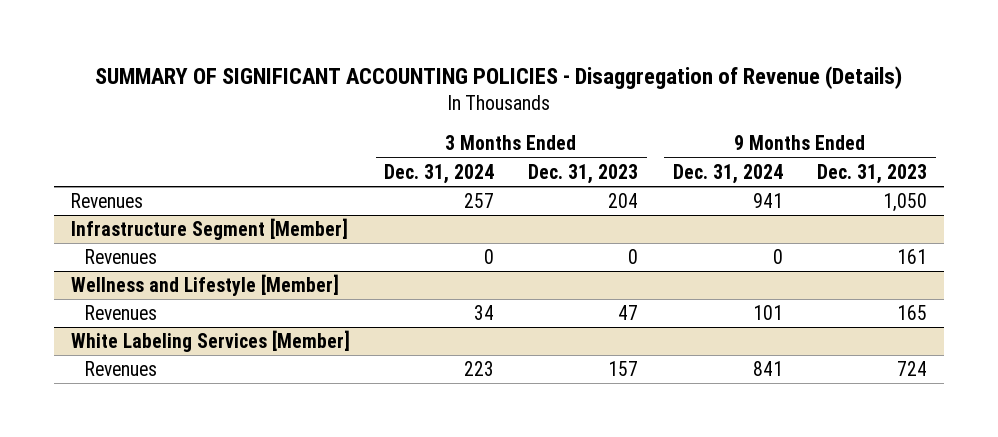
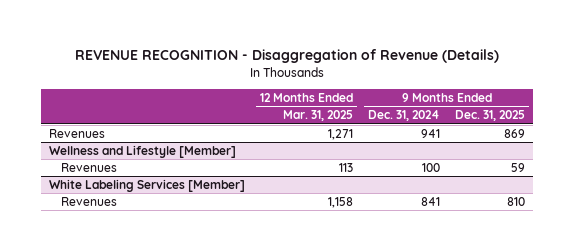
- SUMMARY OF SIGNIFICANT ACCOUNTING POLICIES - Disaggregation of Revenue (Details)
+ REVENUE RECOGNITION - Disaggregation of Revenue (Details)
- | 3 Months Ended Dec. 31, 2024 | 3 Months Ended Dec. 31, 2023 | 9 Months Ended Dec. 31, 2024 | 9 Months Ended Dec. 31, 2023
+ | 12 Months Ended Mar. 31, 2025 | 9 Months Ended Dec. 31, 2024 | 9 Months Ended Dec. 31, 2025
- Infrastructure Segment [Member]
- Revenues | 0 | 0 | 0 | 161
@ Wellness and Lifestyle [Member]
- Revenues | 34 | 47 | 101 | 165
+ Revenues | 113 | 100 | 59

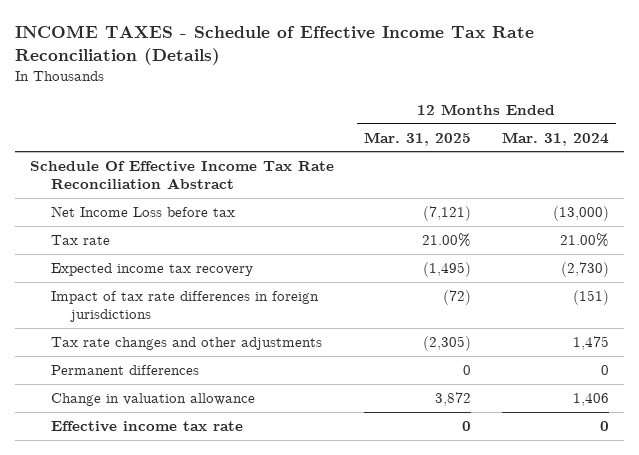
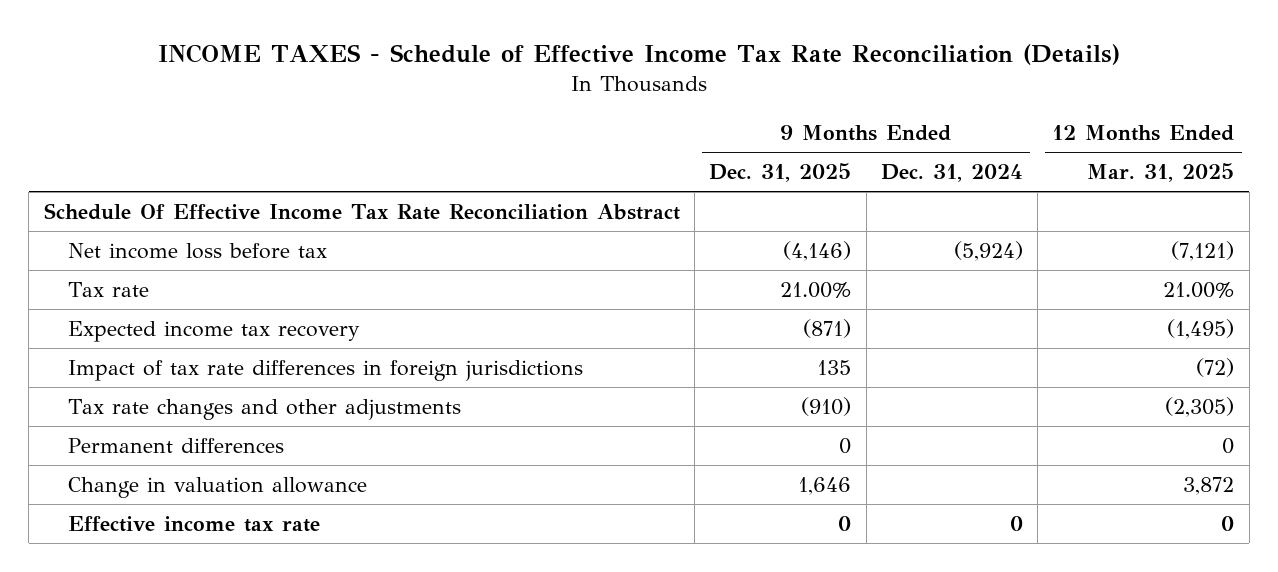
- | 12 Months Ended Mar. 31, 2025 | 12 Months Ended Mar. 31, 2024
+ | 9 Months Ended Dec. 31, 2025 | 9 Months Ended Dec. 31, 2024 | 12 Months Ended Mar. 31, 2025
- Net Income Loss before tax | (7,121) | (13,000)
+ Net income loss before tax | (4,146) | (5,924) | (7,121)

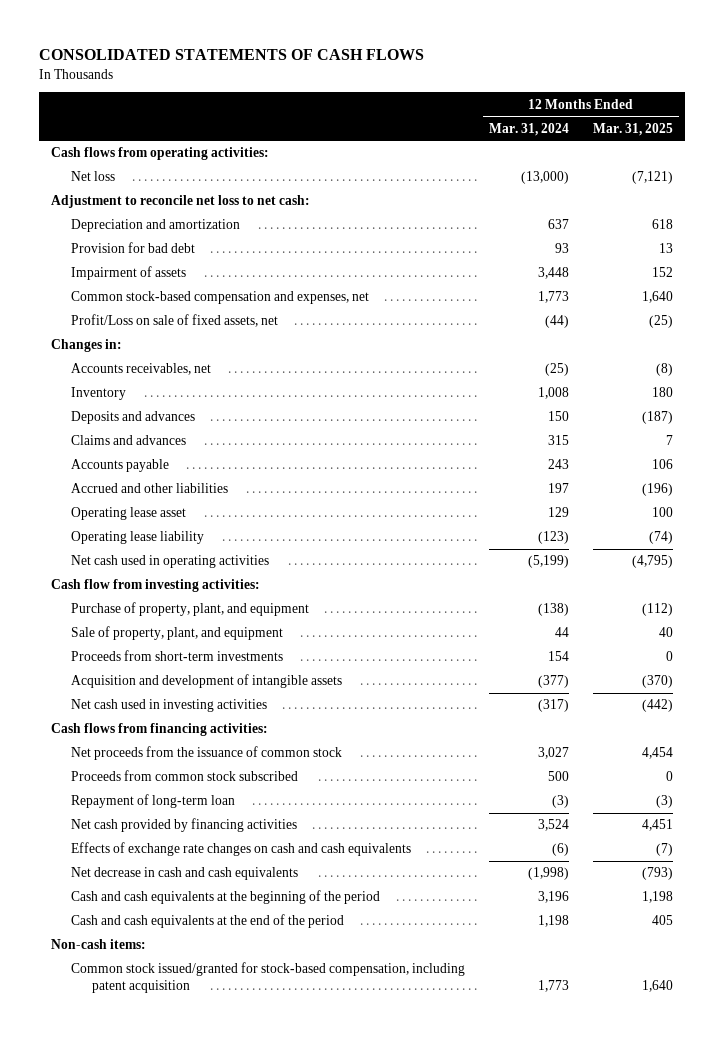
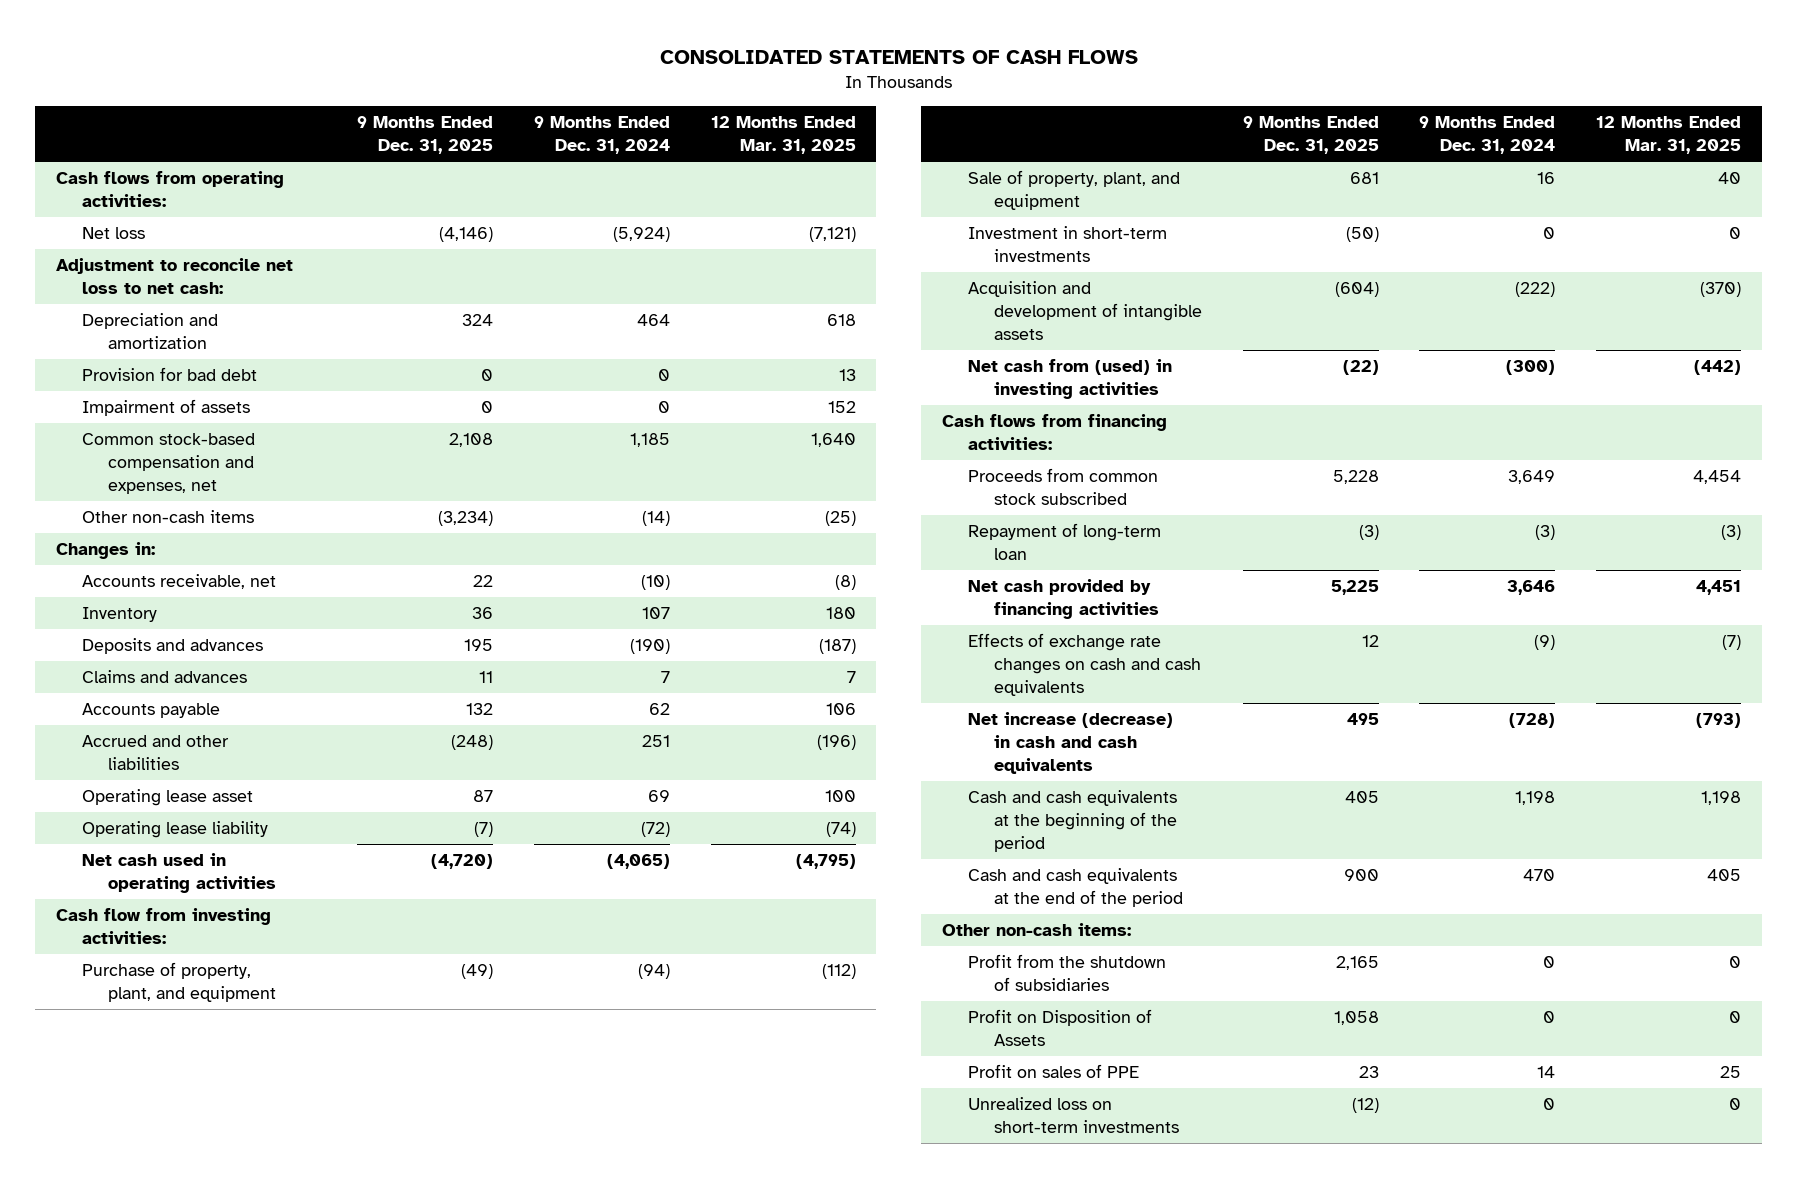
- | 12 Months Ended Mar. 31, 2024 | 12 Months Ended Mar. 31, 2025
+ | 9 Months Ended Dec. 31, 2025 | 9 Months Ended Dec. 31, 2024 | 12 Months Ended Mar. 31, 2025
- Profit/Loss on sale of fixed assets, net | (44) | (25)
+ Other non-cash items | (3,234) | (14) | (25)
- Accounts receivables, net | (25) | (8)
+ Accounts receivable, net | 22 | (10) | (8)
- Proceeds from short-term investments | 154 | 0
+ Investment in short-term investments | (50) | 0 | 0
- Net cash used in investing activities | (317) | (442)
+ Net cash from (used) in investing activities | (22) | (300) | (442)
- Net proceeds from the issuance of common stock | 3,027 | 4,454
- Proceeds from common stock subscribed | 500 | 0
+ Proceeds from common stock subscribed | 5,228 | 3,649 | 4,454
- Net decrease in cash and cash equivalents | (1,998) | (793)
+ Net increase (decrease) in cash and cash equivalents | 495 | (728) | (793)
- Non-cash items:
- Common stock issued/granted for stock-based compensation, including patent acquisition | 1,773 | 1,640
+ Other non-cash items:
+ Profit from the shutdown of subsidiaries | 2,165 | 0 | 0
+ Profit on Disposition of Assets | 1,058 | 0 | 0
+ Profit on sales of PPE | 23 | 14 | 25
+ Unrealized loss on short-term investments | (12) | 0 | 0

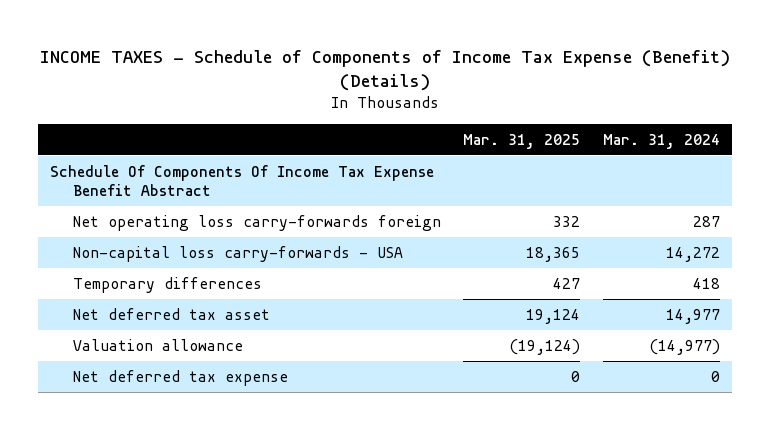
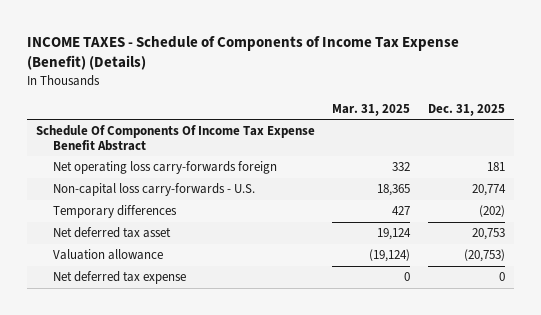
- | Mar. 31, 2025 | Mar. 31, 2024
+ | Mar. 31, 2025 | Dec. 31, 2025
- Non-capital loss carry-forwards - USA | 18,365 | 14,272
+ Non-capital loss carry-forwards - U.S. | 18,365 | 20,774

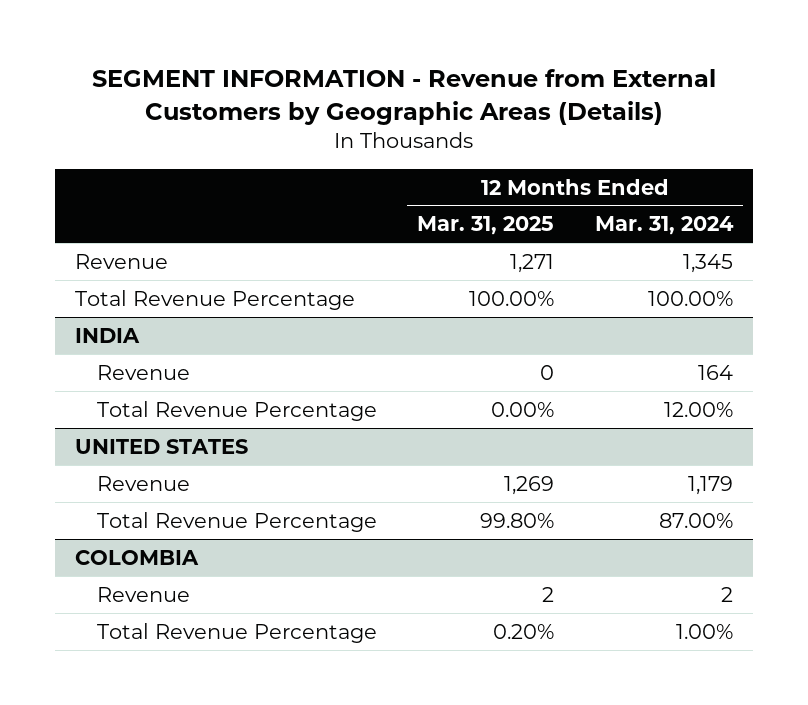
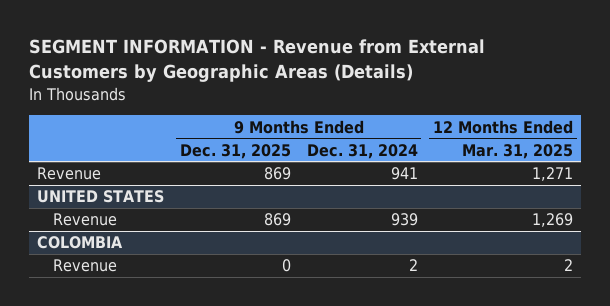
- | 12 Months Ended Mar. 31, 2025 | 12 Months Ended Mar. 31, 2024
+ | 9 Months Ended Dec. 31, 2025 | 9 Months Ended Dec. 31, 2024 | 12 Months Ended Mar. 31, 2025
- Total Revenue Percentage | 100.00% | 100.00%
- INDIA
- Revenue | 0 | 164
- Total Revenue Percentage | 0.00% | 12.00%
@ UNITED STATES
- Total Revenue Percentage | 99.80% | 87.00%
@ COLOMBIA
- Total Revenue Percentage | 0.20% | 1.00%

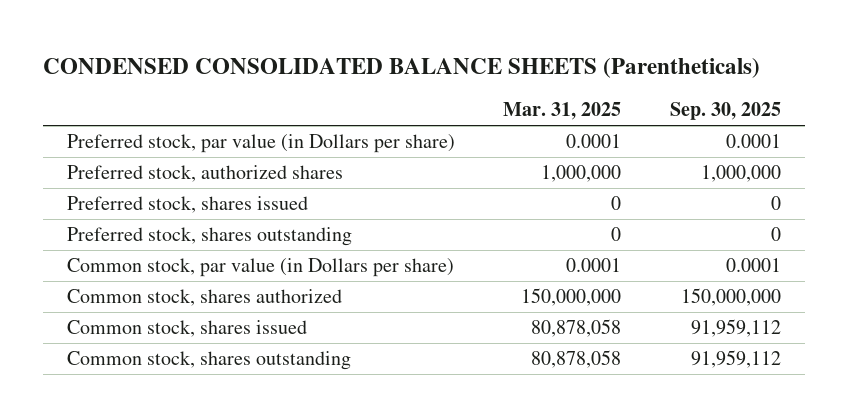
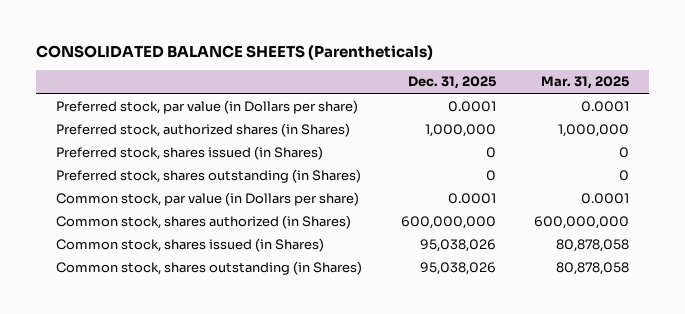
- CONDENSED CONSOLIDATED BALANCE SHEETS (Parentheticals)
+ CONSOLIDATED BALANCE SHEETS (Parentheticals)
- | Mar. 31, 2025 | Sep. 30, 2025
+ | Dec. 31, 2025 | Mar. 31, 2025
- Preferred stock, authorized shares | 1,000,000 | 1,000,000
- Preferred stock, shares issued | 0 | 0
- Preferred stock, shares outstanding | 0 | 0
+ Preferred stock, authorized shares (in Shares) | 1,000,000 | 1,000,000
+ Preferred stock, shares issued (in Shares) | 0 | 0
+ Preferred stock, shares outstanding (in Shares) | 0 | 0
- Common stock, shares authorized | 150,000,000 | 150,000,000
- Common stock, shares issued | 80,878,058 | 91,959,112
- Common stock, shares outstanding | 80,878,058 | 91,959,112
+ Common stock, shares authorized (in Shares) | 600,000,000 | 600,000,000
+ Common stock, shares issued (in Shares) | 95,038,026 | 80,878,058
+ Common stock, shares outstanding (in Shares) | 95,038,026 | 80,878,058

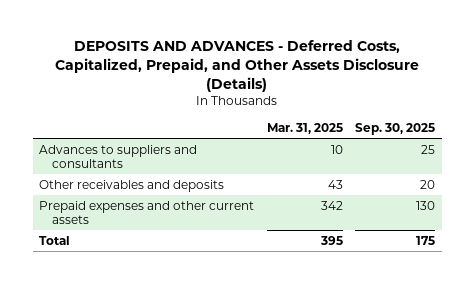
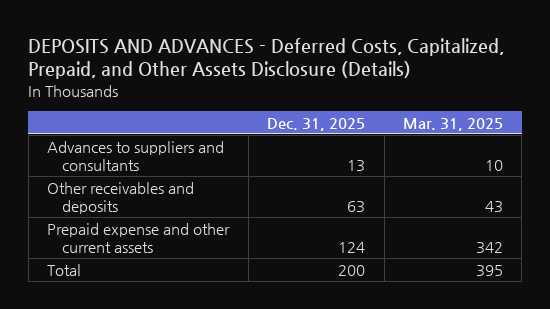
- | Mar. 31, 2025 | Sep. 30, 2025
+ | Dec. 31, 2025 | Mar. 31, 2025
- Prepaid expenses and other current assets | 342 | 130
+ Prepaid expense and other current assets | 124 | 342

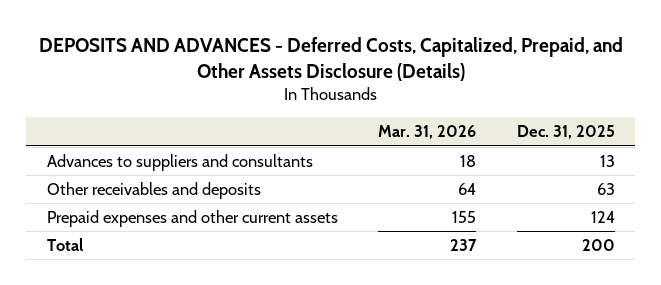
- | Dec. 31, 2025 | Mar. 31, 2025
+ | Mar. 31, 2026 | Dec. 31, 2025
- Prepaid expense and other current assets | 124 | 342
+ Prepaid expenses and other current assets | 155 | 124

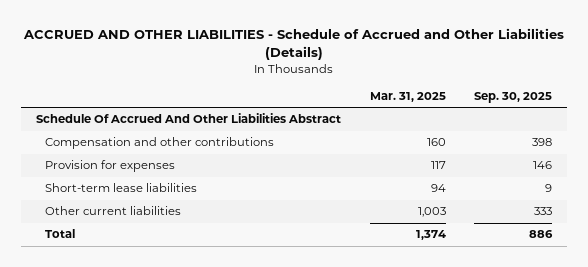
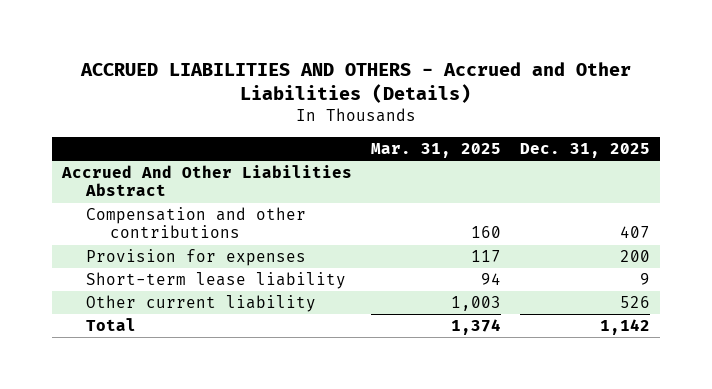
- ACCRUED AND OTHER LIABILITIES - Schedule of Accrued and Other Liabilities (Details)
+ ACCRUED LIABILITIES AND OTHERS - Accrued and Other Liabilities (Details)
- | Mar. 31, 2025 | Sep. 30, 2025
+ | Mar. 31, 2025 | Dec. 31, 2025
- Schedule Of Accrued And Other Liabilities Abstract
+ Accrued And Other Liabilities Abstract
- Short-term lease liabilities | 94 | 9
- Other current liabilities | 1,003 | 333
+ Short-term lease liability | 94 | 9
+ Other current liability | 1,003 | 526

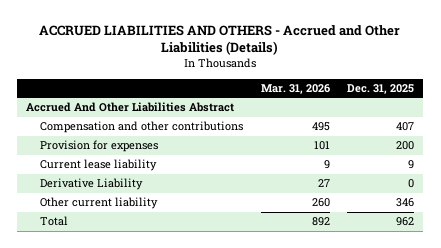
- | Mar. 31, 2025 | Dec. 31, 2025
+ | Mar. 31, 2026 | Dec. 31, 2025
- Short-term lease liability | 94 | 9
- Other current liability | 1,003 | 526
- Total | 1,374 | 1,142
+ Current lease liability | 9 | 9
+ Derivative Liability | 27 | 0
+ Other current liability | 260 | 346
+ Total | 892 | 962

